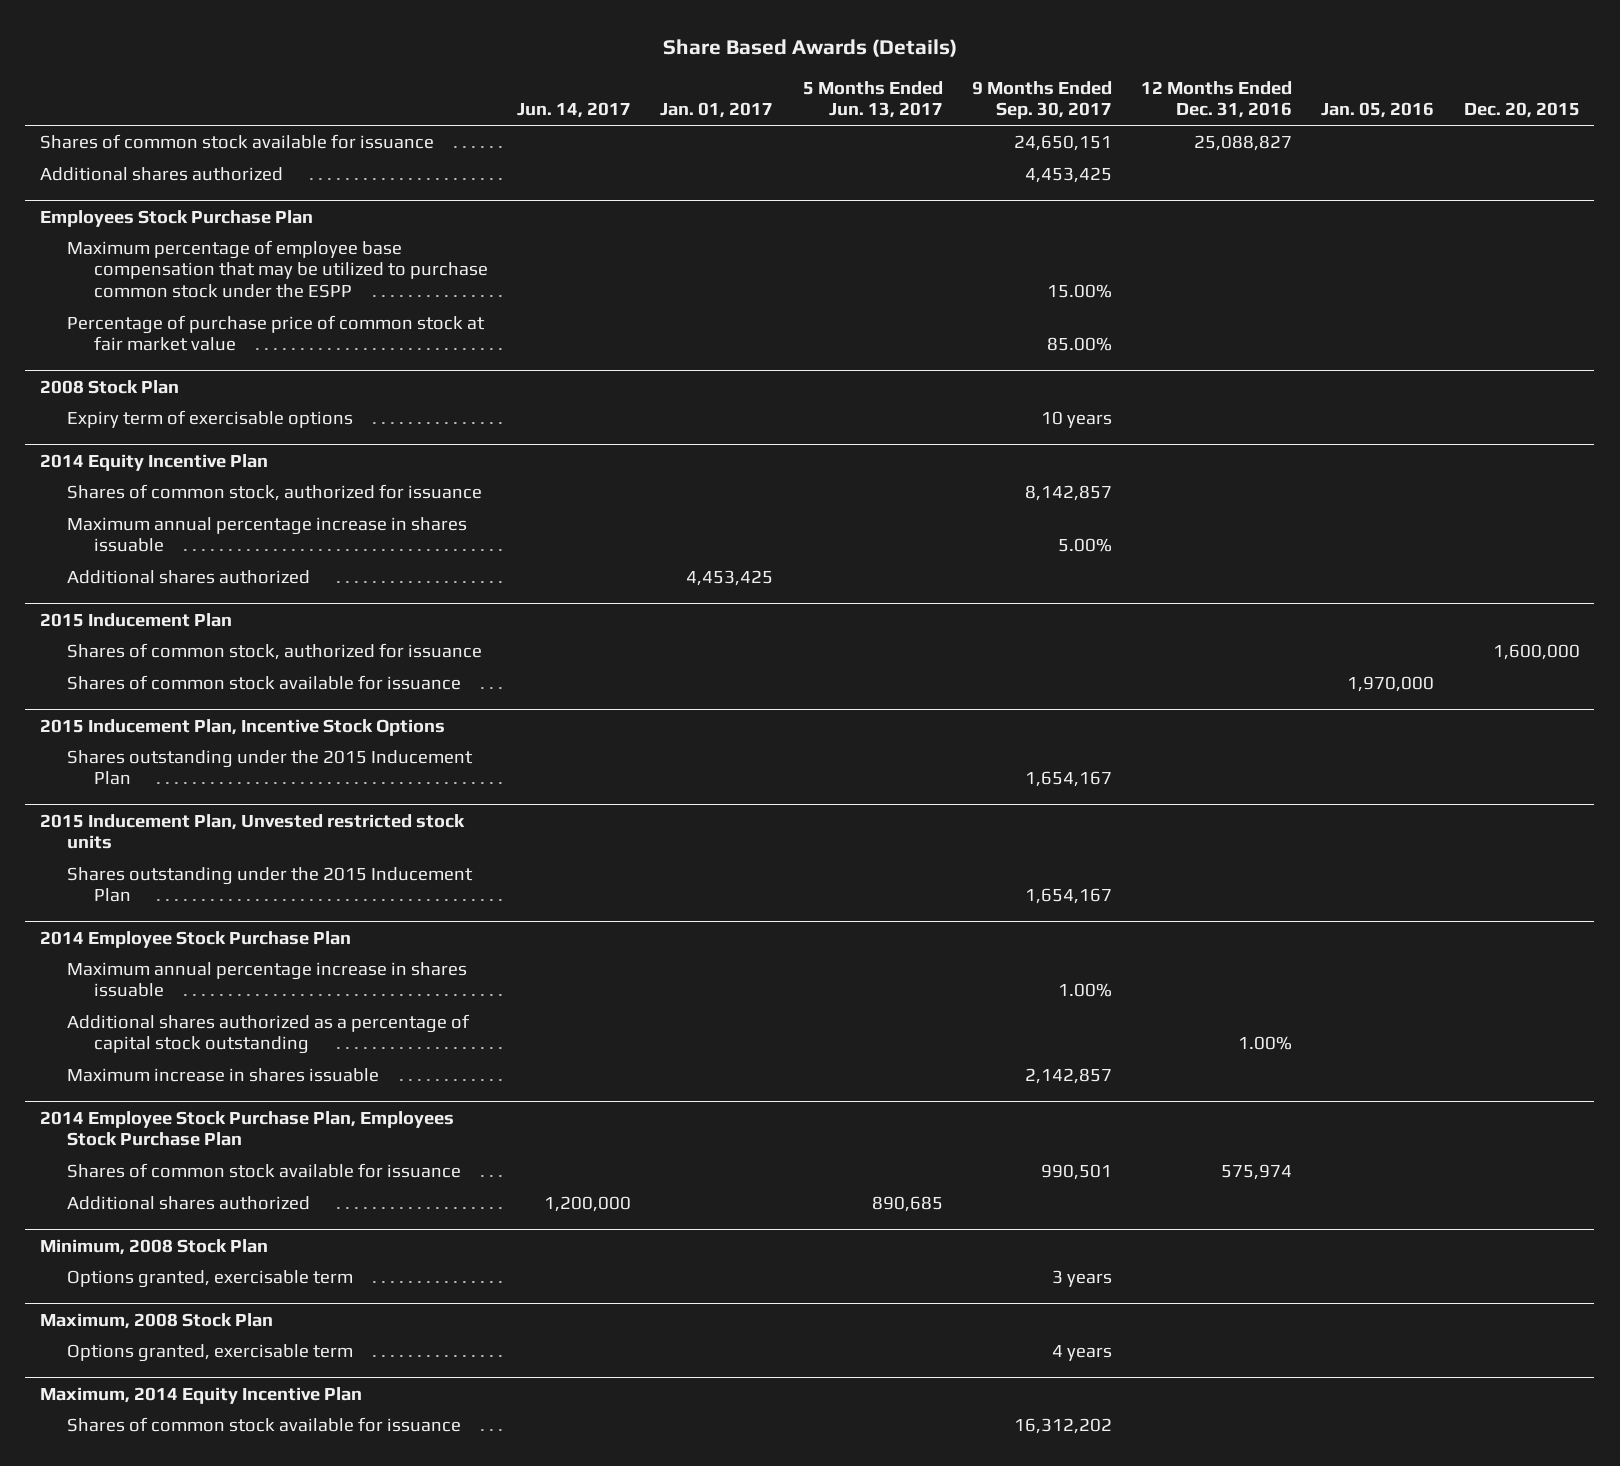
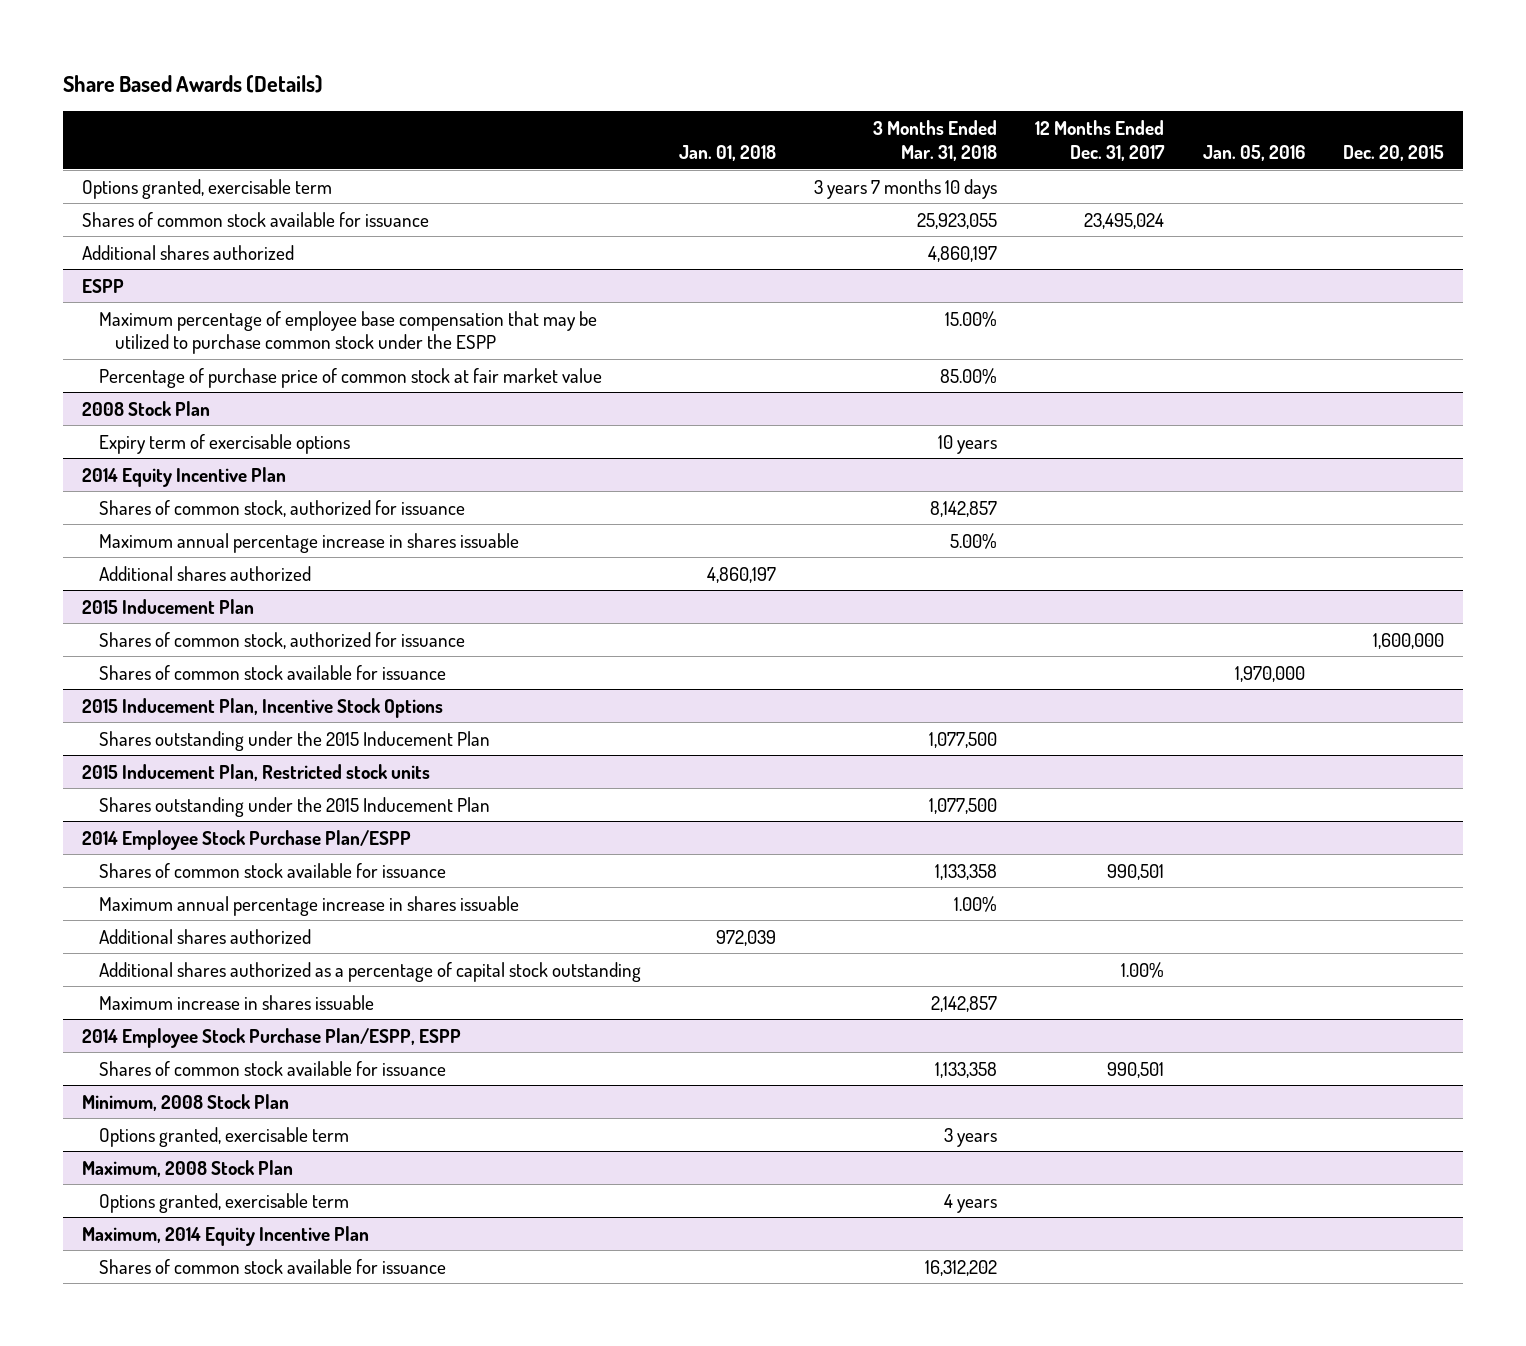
- | Jun. 14, 2017 | Jan. 01, 2017 | 5 Months Ended Jun. 13, 2017 | 9 Months Ended Sep. 30, 2017 | 12 Months Ended Dec. 31, 2016 | Jan. 05, 2016 | Dec. 20, 2015
+ | Jan. 01, 2018 | 3 Months Ended Mar. 31, 2018 | 12 Months Ended Dec. 31, 2017 | Jan. 05, 2016 | Dec. 20, 2015
+ Options granted, exercisable term | | 3 years 7 months 10 days | | |
- Employees Stock Purchase Plan
+ ESPP
- 2015 Inducement Plan, Unvested restricted stock units
+ 2015 Inducement Plan, Restricted stock units
- 2014 Employee Stock Purchase Plan
+ 2014 Employee Stock Purchase Plan/ESPP
+ Shares of common stock available for issuance | | 1,133,358 | 990,501 | |
+ Additional shares authorized | 972,039 | | | |
- 2014 Employee Stock Purchase Plan, Employees Stock Purchase Plan
+ 2014 Employee Stock Purchase Plan/ESPP, ESPP
- Additional shares authorized | 1,200,000 | | 890,685 | | | |

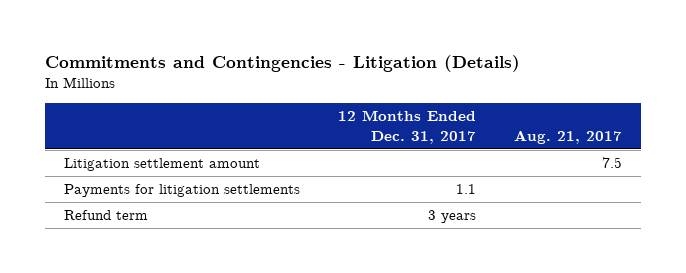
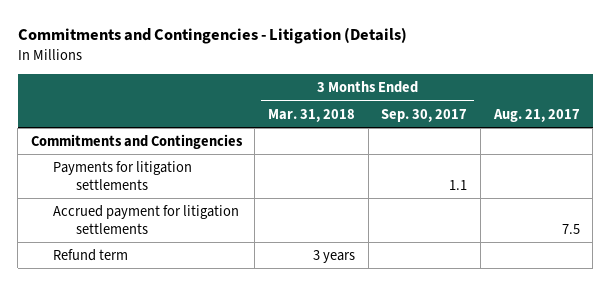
- | 12 Months Ended Dec. 31, 2017 | Aug. 21, 2017
+ | 3 Months Ended Mar. 31, 2018 | 3 Months Ended Sep. 30, 2017 | Aug. 21, 2017
- Litigation settlement amount | | 7.5
+ Commitments and Contingencies
+ Accrued payment for litigation settlements | | | 7.5

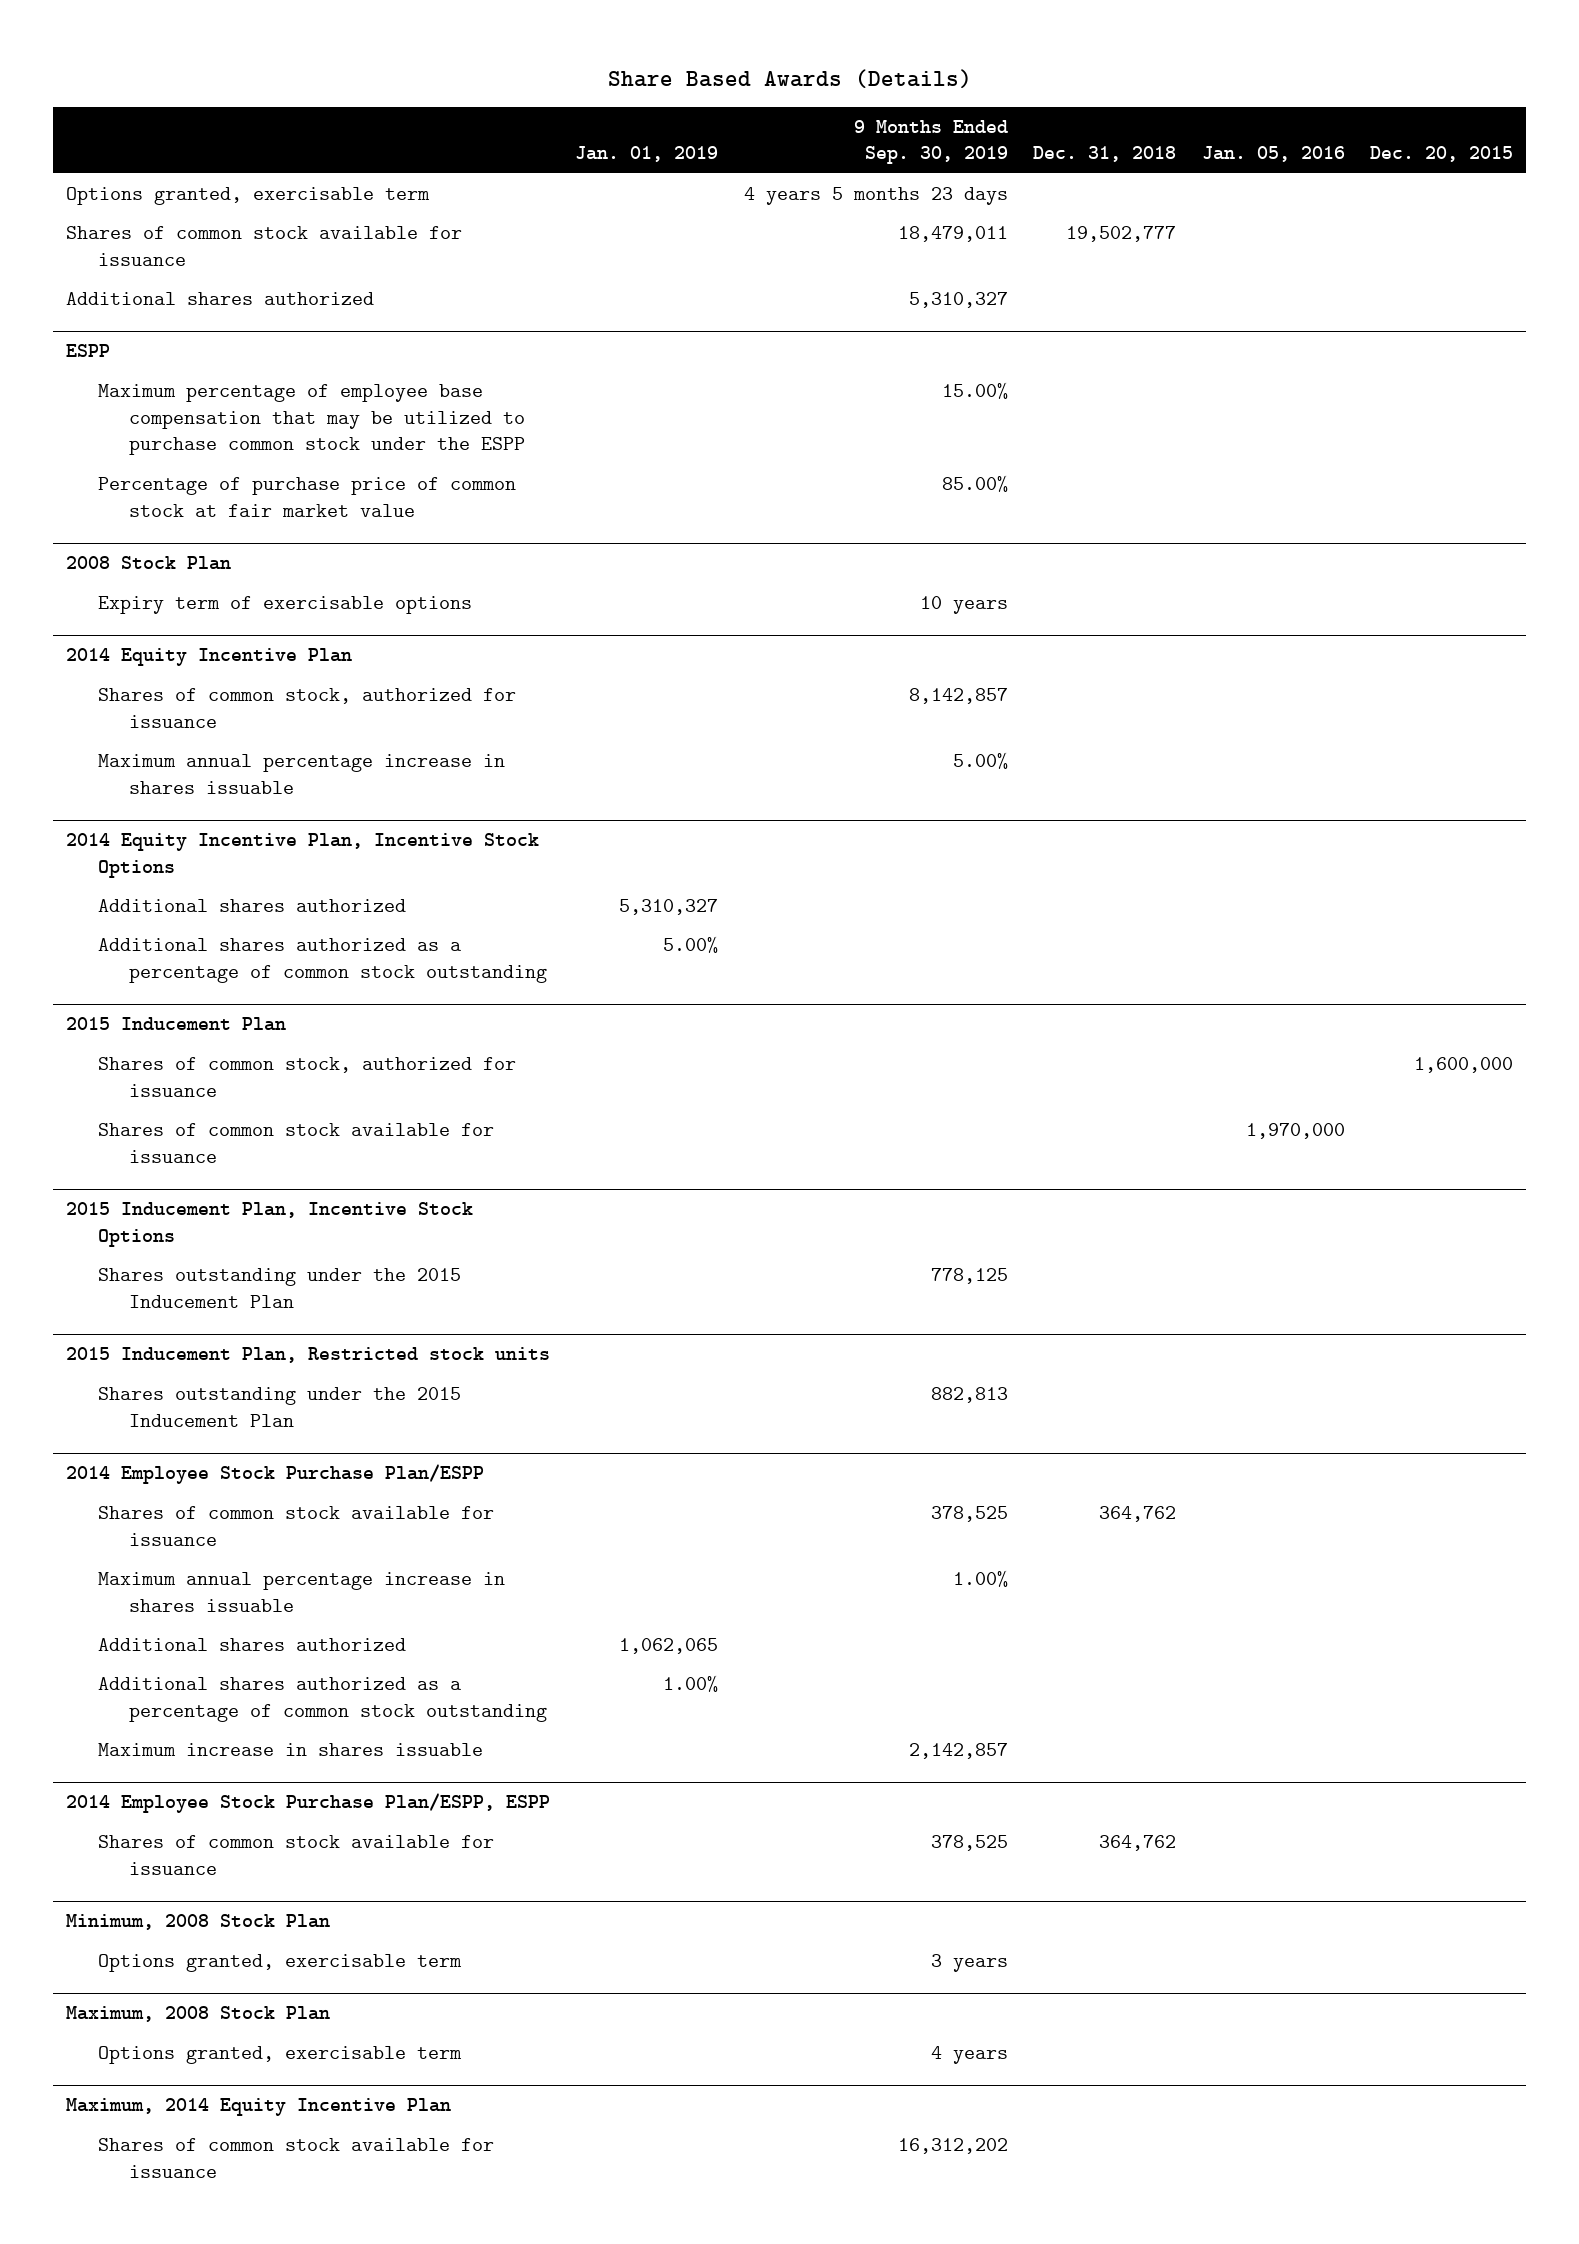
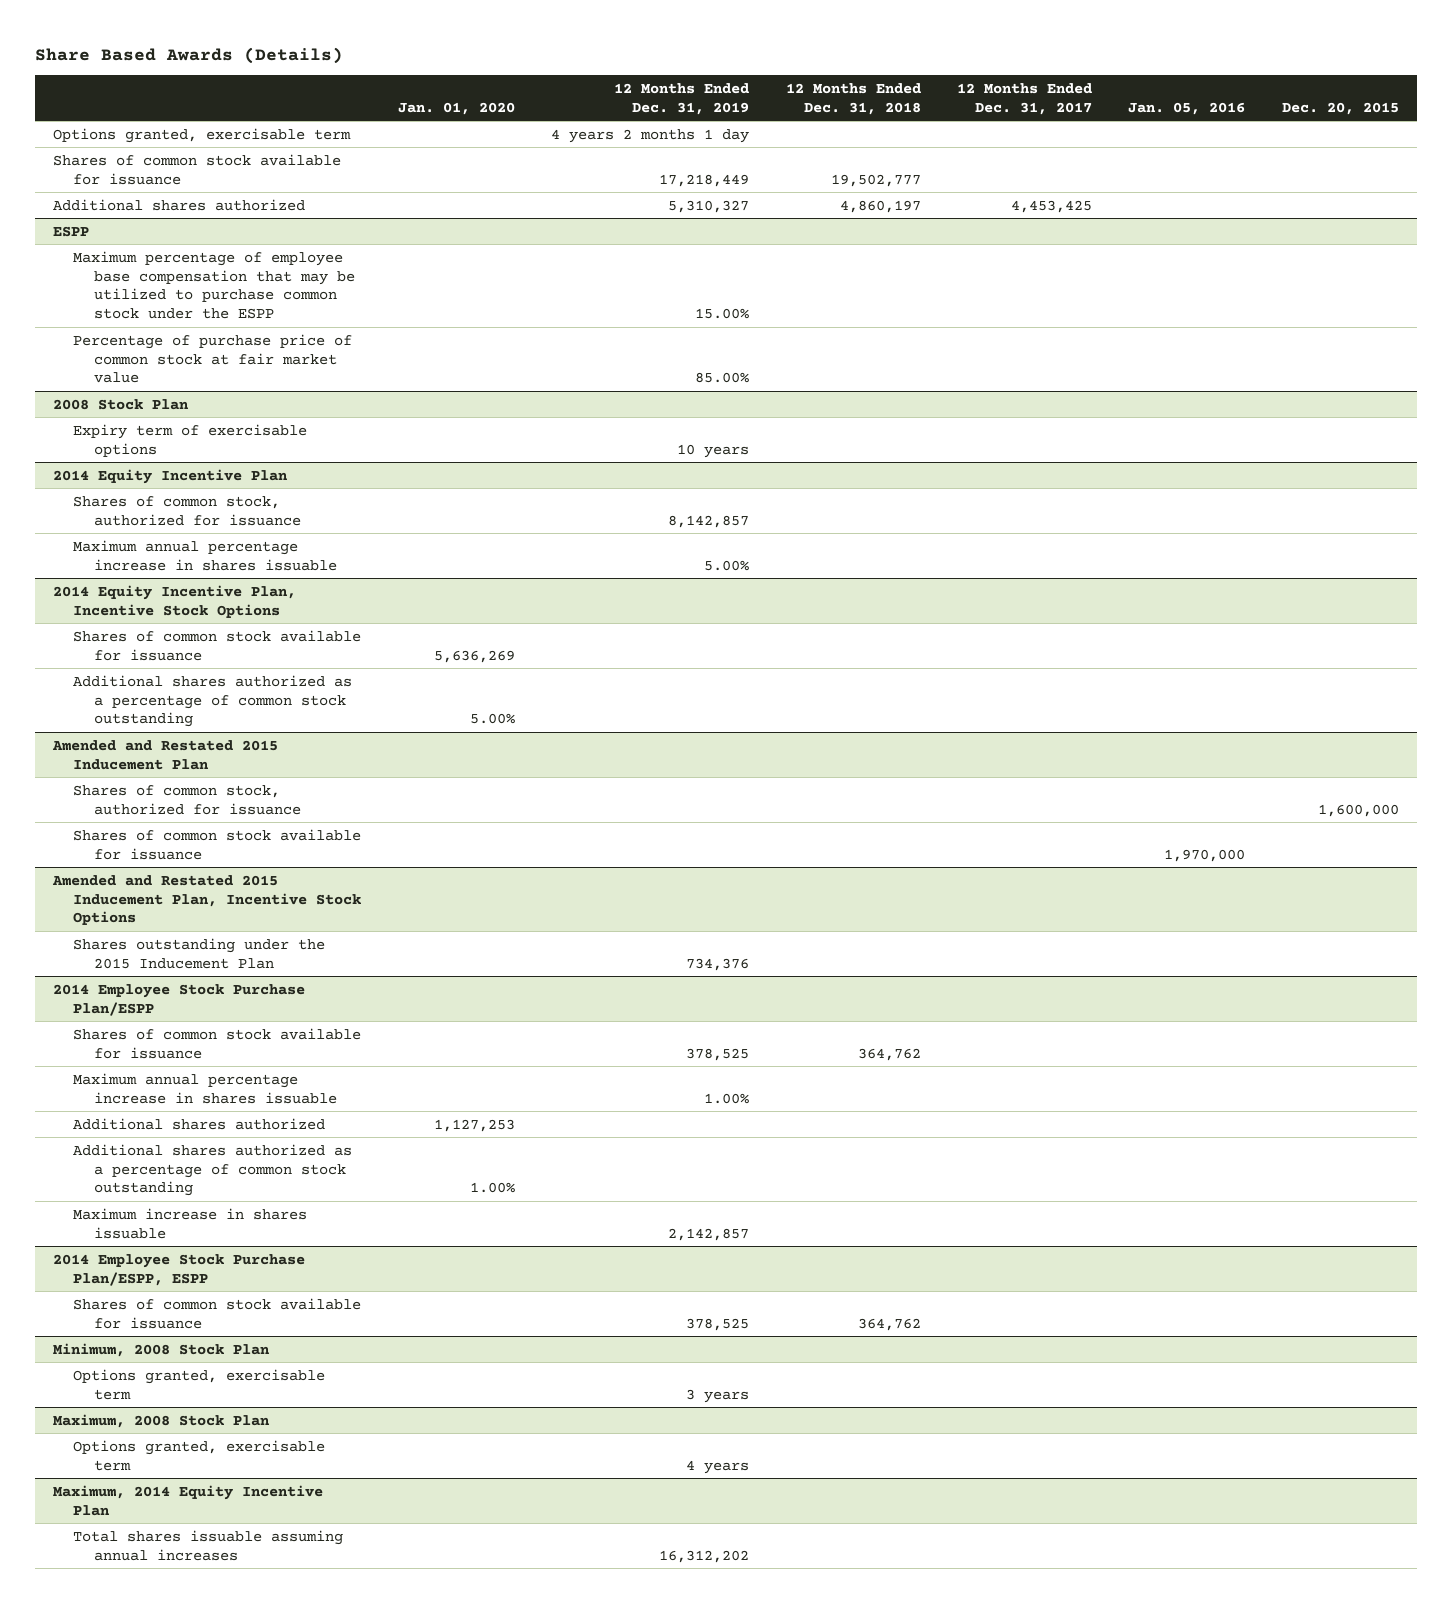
- | Jan. 01, 2019 | 9 Months Ended Sep. 30, 2019 | Dec. 31, 2018 | Jan. 05, 2016 | Dec. 20, 2015
+ | Jan. 01, 2020 | 12 Months Ended Dec. 31, 2019 | 12 Months Ended Dec. 31, 2018 | 12 Months Ended Dec. 31, 2017 | Jan. 05, 2016 | Dec. 20, 2015
@ 2014 Equity Incentive Plan, Incentive Stock Options
- Additional shares authorized | 5,310,327 | | | |
+ Shares of common stock available for issuance | 5,636,269 | | | | |
- 2015 Inducement Plan
+ Amended and Restated 2015 Inducement Plan
- 2015 Inducement Plan, Incentive Stock Options
+ Amended and Restated 2015 Inducement Plan, Incentive Stock Options
- 2015 Inducement Plan, Restricted stock units
- Shares outstanding under the 2015 Inducement Plan | | 882,813 | | |
@ Maximum, 2014 Equity Incentive Plan
- Shares of common stock available for issuance | | 16,312,202 | | |
+ Total shares issuable assuming annual increases | | 16,312,202 | | | |

